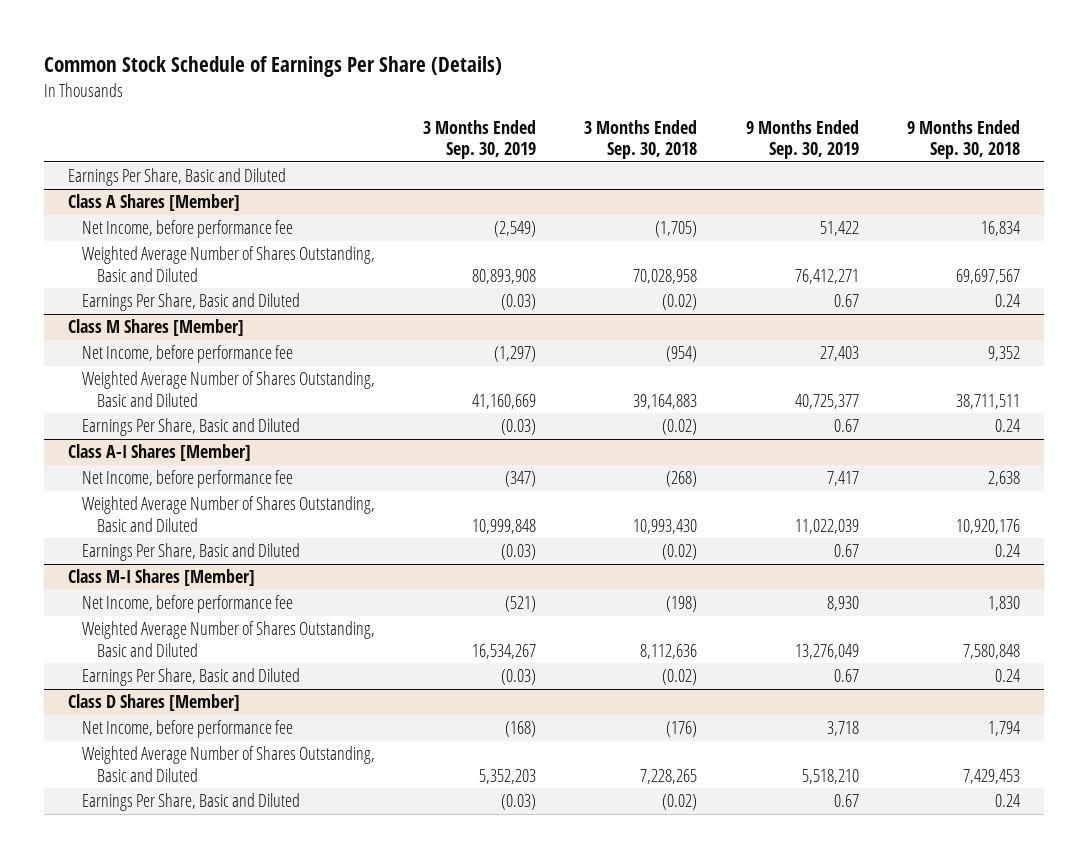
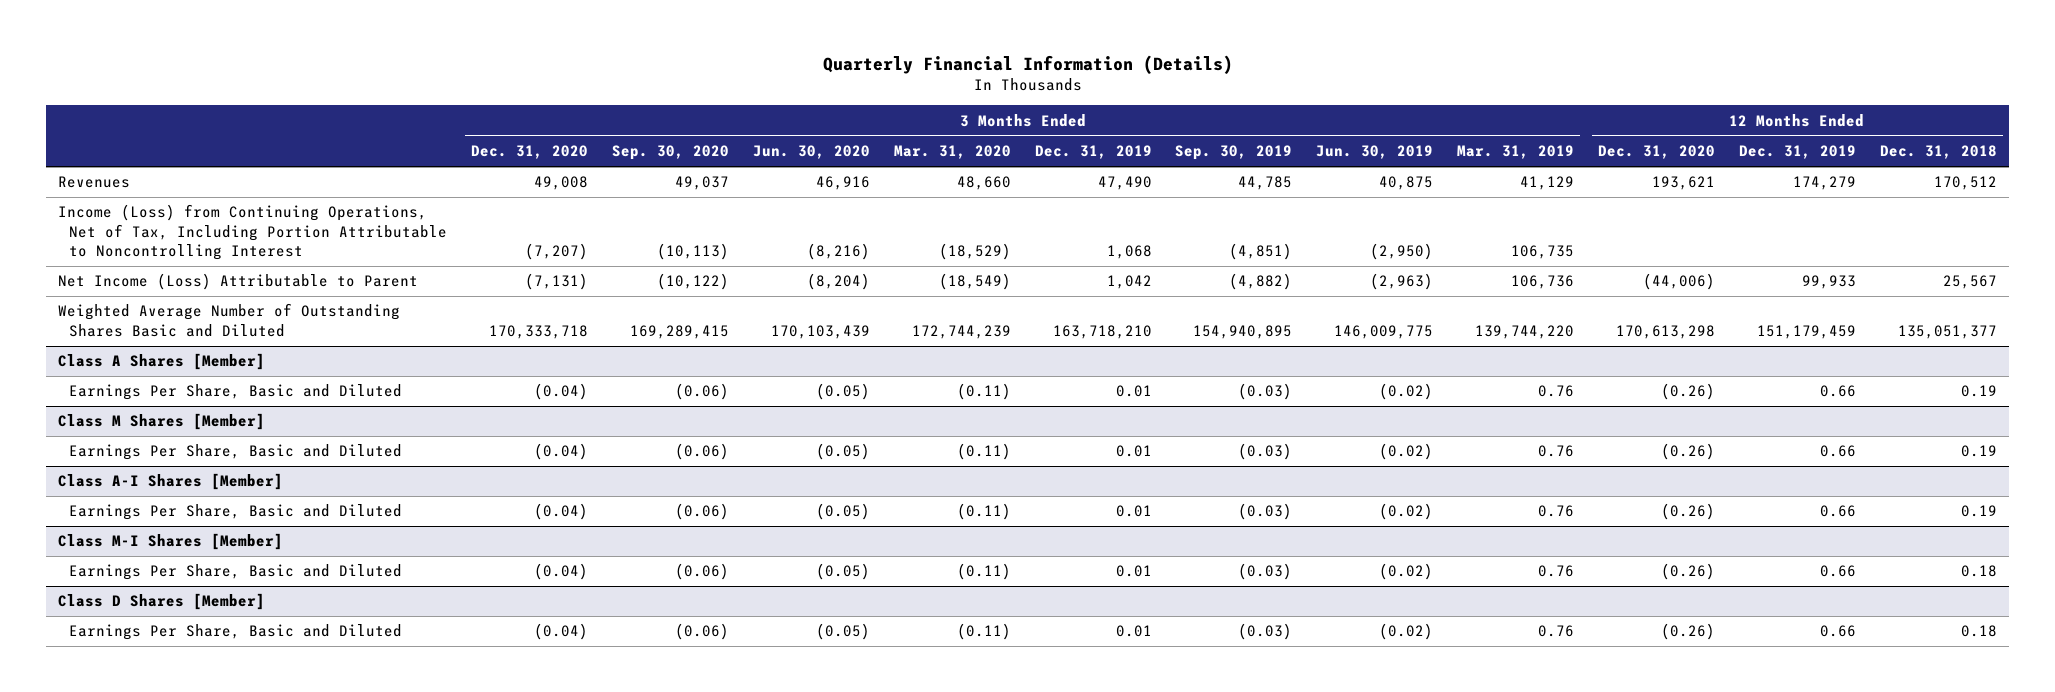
- Common Stock Schedule of Earnings Per Share (Details)
+ Quarterly Financial Information (Details)
- | 3 Months Ended Sep. 30, 2019 | 3 Months Ended Sep. 30, 2018 | 9 Months Ended Sep. 30, 2019 | 9 Months Ended Sep. 30, 2018
+ | 3 Months Ended Dec. 31, 2020 | 3 Months Ended Sep. 30, 2020 | 3 Months Ended Jun. 30, 2020 | 3 Months Ended Mar. 31, 2020 | 3 Months Ended Dec. 31, 2019 | 3 Months Ended Sep. 30, 2019 | 3 Months Ended Jun. 30, 2019 | 3 Months Ended Mar. 31, 2019 | 12 Months Ended Dec. 31, 2020 | 12 Months Ended Dec. 31, 2019 | 12 Months Ended Dec. 31, 2018
- Earnings Per Share, Basic and Diluted
+ Revenues | 49,008 | 49,037 | 46,916 | 48,660 | 47,490 | 44,785 | 40,875 | 41,129 | 193,621 | 174,279 | 170,512
+ Income (Loss) from Continuing Operations, Net of Tax, Including Portion Attributable to Noncontrolling Interest | (7,207) | (10,113) | (8,216) | (18,529) | 1,068 | (4,851) | (2,950) | 106,735 | | |
+ Net Income (Loss) Attributable to Parent | (7,131) | (10,122) | (8,204) | (18,549) | 1,042 | (4,882) | (2,963) | 106,736 | (44,006) | 99,933 | 25,567
+ Weighted Average Number of Outstanding Shares Basic and Diluted | 170,333,718 | 169,289,415 | 170,103,439 | 172,744,239 | 163,718,210 | 154,940,895 | 146,009,775 | 139,744,220 | 170,613,298 | 151,179,459 | 135,051,377
@ Class A Shares [Member]
- Net Income, before performance fee | (2,549) | (1,705) | 51,422 | 16,834
- Weighted Average Number of Shares Outstanding, Basic and Diluted | 80,893,908 | 70,028,958 | 76,412,271 | 69,697,567
@ Class M Shares [Member]
- Net Income, before performance fee | (1,297) | (954) | 27,403 | 9,352
- Weighted Average Number of Shares Outstanding, Basic and Diluted | 41,160,669 | 39,164,883 | 40,725,377 | 38,711,511
@ Class A-I Shares [Member]
- Net Income, before performance fee | (347) | (268) | 7,417 | 2,638
- Weighted Average Number of Shares Outstanding, Basic and Diluted | 10,999,848 | 10,993,430 | 11,022,039 | 10,920,176
@ Class M-I Shares [Member]
- Net Income, before performance fee | (521) | (198) | 8,930 | 1,830
- Weighted Average Number of Shares Outstanding, Basic and Diluted | 16,534,267 | 8,112,636 | 13,276,049 | 7,580,848
@ Class D Shares [Member]
- Net Income, before performance fee | (168) | (176) | 3,718 | 1,794
- Weighted Average Number of Shares Outstanding, Basic and Diluted | 5,352,203 | 7,228,265 | 5,518,210 | 7,429,453

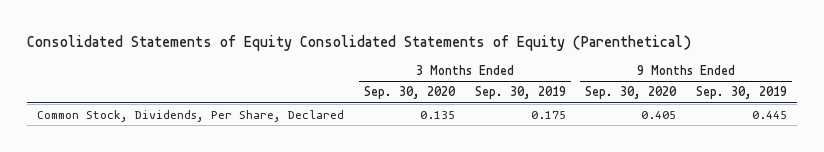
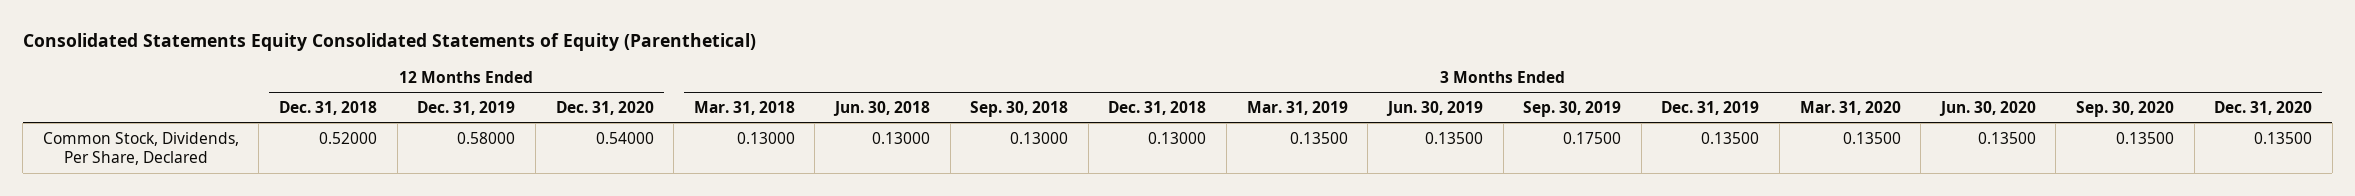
- Consolidated Statements of Equity Consolidated Statements of Equity (Parenthetical)
+ Consolidated Statements Equity Consolidated Statements of Equity (Parenthetical)
- | 3 Months Ended Sep. 30, 2020 | 3 Months Ended Sep. 30, 2019 | 9 Months Ended Sep. 30, 2020 | 9 Months Ended Sep. 30, 2019
+ | 12 Months Ended Dec. 31, 2018 | 12 Months Ended Dec. 31, 2019 | 12 Months Ended Dec. 31, 2020 | 3 Months Ended Mar. 31, 2018 | 3 Months Ended Jun. 30, 2018 | 3 Months Ended Sep. 30, 2018 | 3 Months Ended Dec. 31, 2018 | 3 Months Ended Mar. 31, 2019 | 3 Months Ended Jun. 30, 2019 | 3 Months Ended Sep. 30, 2019 | 3 Months Ended Dec. 31, 2019 | 3 Months Ended Mar. 31, 2020 | 3 Months Ended Jun. 30, 2020 | 3 Months Ended Sep. 30, 2020 | 3 Months Ended Dec. 31, 2020
- Common Stock, Dividends, Per Share, Declared | 0.135 | 0.175 | 0.405 | 0.445
+ Common Stock, Dividends, Per Share, Declared | 0.52000 | 0.58000 | 0.54000 | 0.13000 | 0.13000 | 0.13000 | 0.13000 | 0.13500 | 0.13500 | 0.17500 | 0.13500 | 0.13500 | 0.13500 | 0.13500 | 0.13500

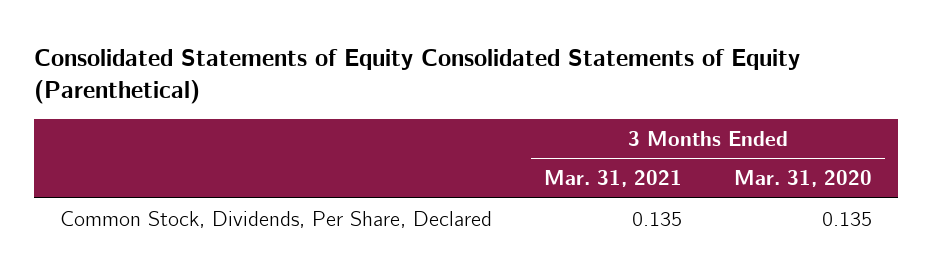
- Consolidated Statements Equity Consolidated Statements of Equity (Parenthetical)
+ Consolidated Statements of Equity Consolidated Statements of Equity (Parenthetical)
- | 12 Months Ended Dec. 31, 2018 | 12 Months Ended Dec. 31, 2019 | 12 Months Ended Dec. 31, 2020 | 3 Months Ended Mar. 31, 2018 | 3 Months Ended Jun. 30, 2018 | 3 Months Ended Sep. 30, 2018 | 3 Months Ended Dec. 31, 2018 | 3 Months Ended Mar. 31, 2019 | 3 Months Ended Jun. 30, 2019 | 3 Months Ended Sep. 30, 2019 | 3 Months Ended Dec. 31, 2019 | 3 Months Ended Mar. 31, 2020 | 3 Months Ended Jun. 30, 2020 | 3 Months Ended Sep. 30, 2020 | 3 Months Ended Dec. 31, 2020
+ | 3 Months Ended Mar. 31, 2021 | 3 Months Ended Mar. 31, 2020
- Common Stock, Dividends, Per Share, Declared | 0.52000 | 0.58000 | 0.54000 | 0.13000 | 0.13000 | 0.13000 | 0.13000 | 0.13500 | 0.13500 | 0.17500 | 0.13500 | 0.13500 | 0.13500 | 0.13500 | 0.13500
+ Common Stock, Dividends, Per Share, Declared | 0.135 | 0.135

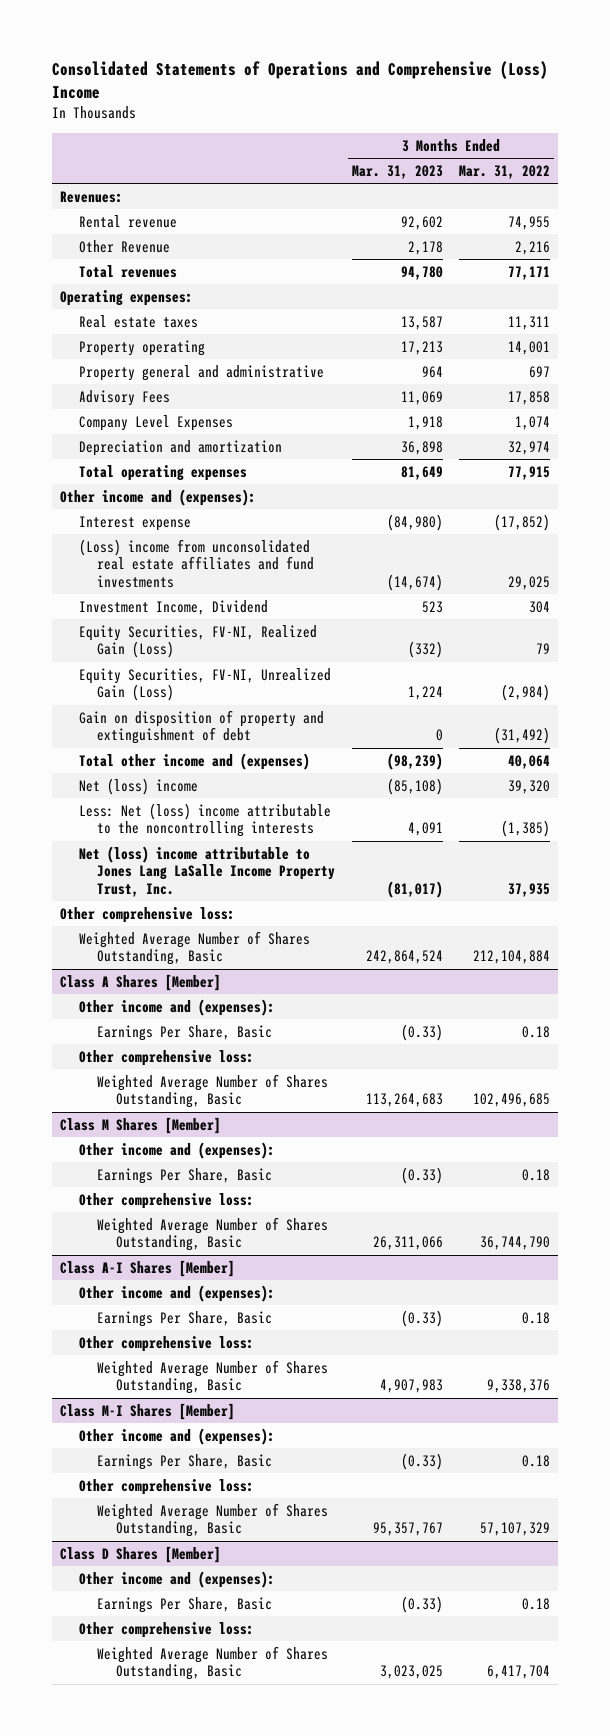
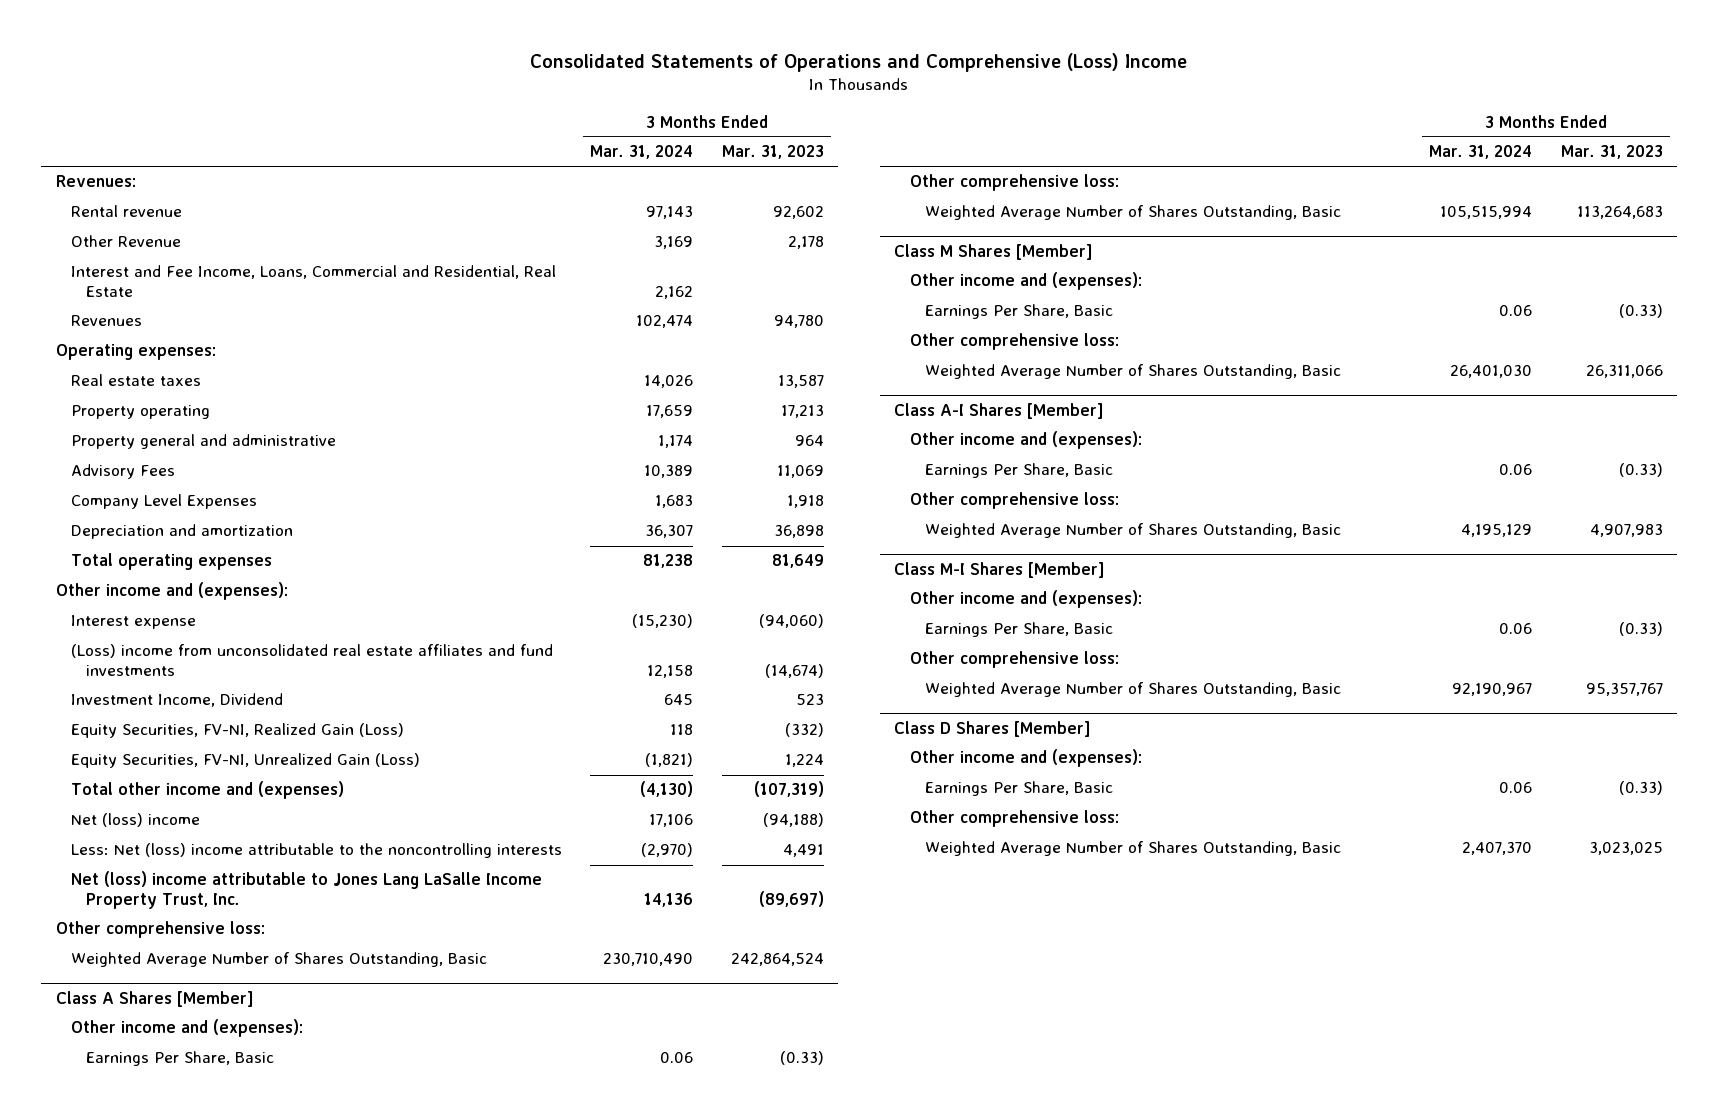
- | 3 Months Ended Mar. 31, 2023 | 3 Months Ended Mar. 31, 2022
+ | 3 Months Ended Mar. 31, 2024 | 3 Months Ended Mar. 31, 2023
- Total revenues | 94,780 | 77,171
+ Interest and Fee Income, Loans, Commercial and Residential, Real Estate | 2,162 |
+ Revenues | 102,474 | 94,780
- Interest expense | (84,980) | (17,852)
+ Interest expense | (15,230) | (94,060)
- Gain on disposition of property and extinguishment of debt | 0 | (31,492)
- Total other income and (expenses) | (98,239) | 40,064
- Net (loss) income | (85,108) | 39,320
- Less: Net (loss) income attributable to the noncontrolling interests | 4,091 | (1,385)
- Net (loss) income attributable to Jones Lang LaSalle Income Property Trust, Inc. | (81,017) | 37,935
+ Total other income and (expenses) | (4,130) | (107,319)
+ Net (loss) income | 17,106 | (94,188)
+ Less: Net (loss) income attributable to the noncontrolling interests | (2,970) | 4,491
+ Net (loss) income attributable to Jones Lang LaSalle Income Property Trust, Inc. | 14,136 | (89,697)

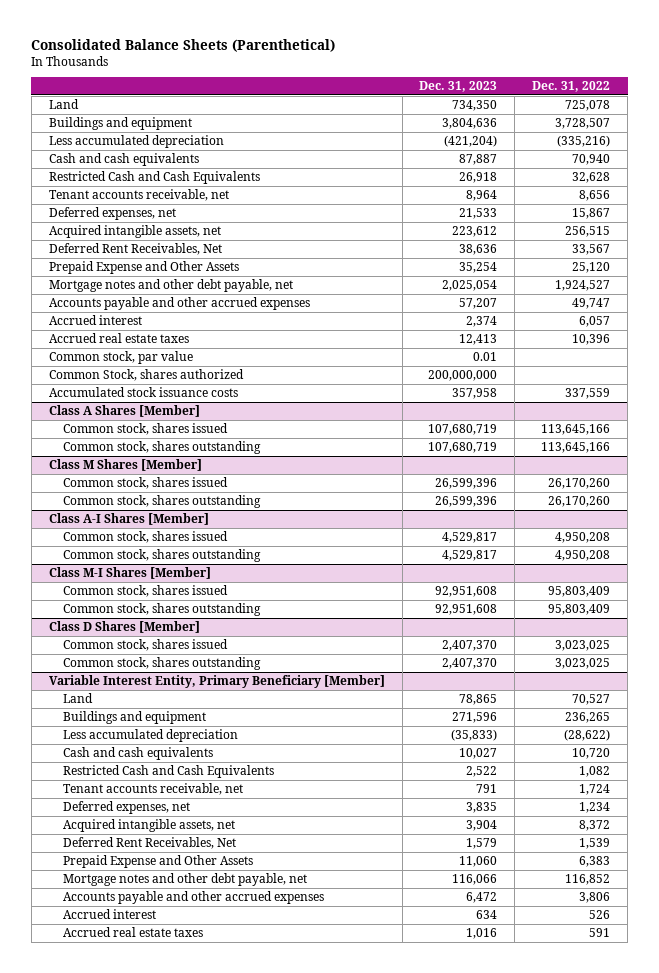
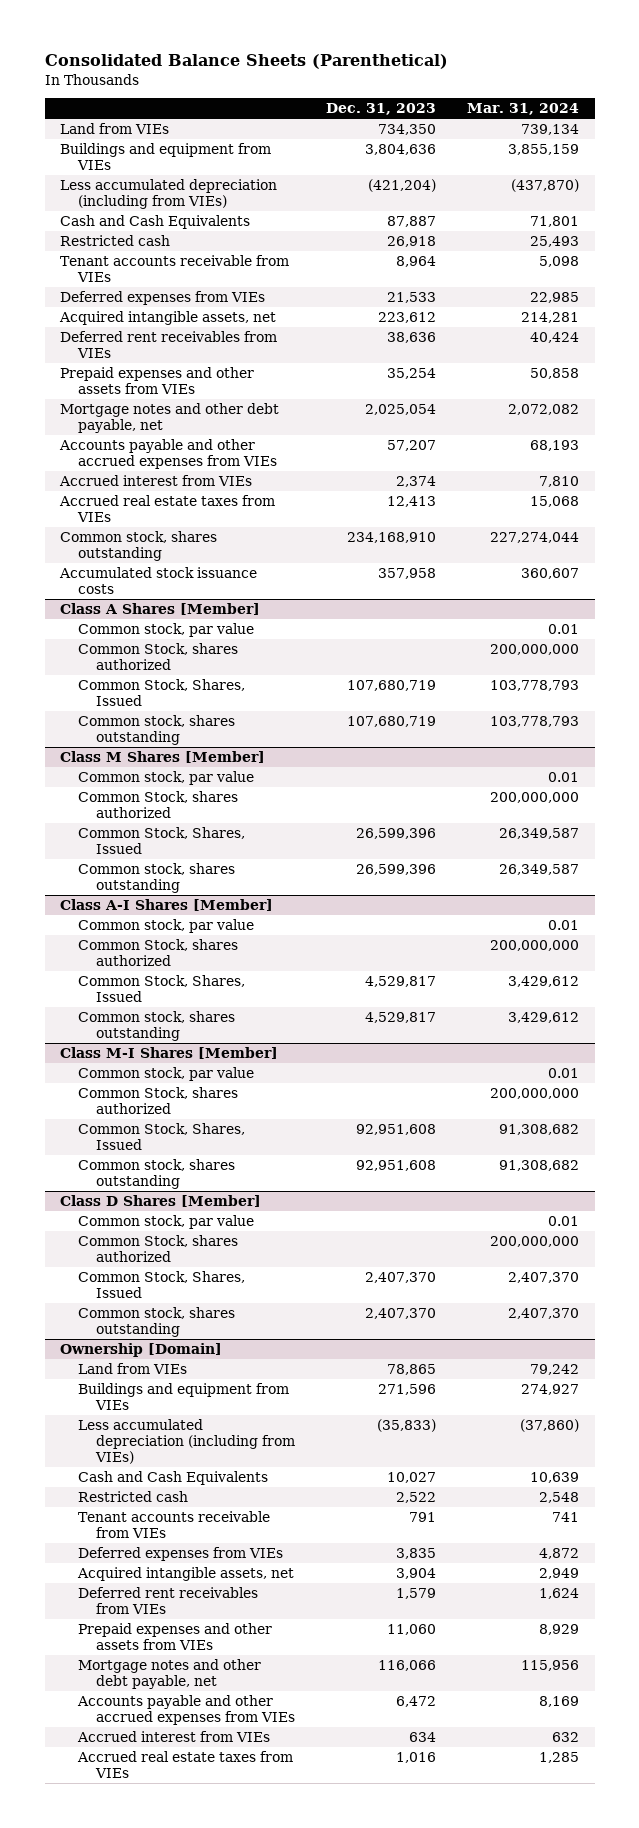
- | Dec. 31, 2023 | Dec. 31, 2022
+ | Dec. 31, 2023 | Mar. 31, 2024
- Land | 734,350 | 725,078
- Buildings and equipment | 3,804,636 | 3,728,507
- Less accumulated depreciation | (421,204) | (335,216)
- Cash and cash equivalents | 87,887 | 70,940
- Restricted Cash and Cash Equivalents | 26,918 | 32,628
- Tenant accounts receivable, net | 8,964 | 8,656
- Deferred expenses, net | 21,533 | 15,867
+ Land from VIEs | 734,350 | 739,134
+ Buildings and equipment from VIEs | 3,804,636 | 3,855,159
+ Less accumulated depreciation (including from VIEs) | (421,204) | (437,870)
+ Cash and Cash Equivalents | 87,887 | 71,801
+ Restricted cash | 26,918 | 25,493
+ Tenant accounts receivable from VIEs | 8,964 | 5,098
+ Deferred expenses from VIEs | 21,533 | 22,985
- Deferred Rent Receivables, Net | 38,636 | 33,567
- Prepaid Expense and Other Assets | 35,254 | 25,120
+ Deferred rent receivables from VIEs | 38,636 | 40,424
+ Prepaid expenses and other assets from VIEs | 35,254 | 50,858
- Accounts payable and other accrued expenses | 57,207 | 49,747
- Accrued interest | 2,374 | 6,057
- Accrued real estate taxes | 12,413 | 10,396
- Common stock, par value | 0.01 |
- Common Stock, shares authorized | 200,000,000 |
+ Accounts payable and other accrued expenses from VIEs | 57,207 | 68,193
+ Accrued interest from VIEs | 2,374 | 7,810
+ Accrued real estate taxes from VIEs | 12,413 | 15,068
+ Common stock, shares outstanding | 234,168,910 | 227,274,044
@ Class A Shares [Member]
- Common stock, shares issued | 107,680,719 | 113,645,166
+ Common stock, par value | | 0.01
+ Common Stock, shares authorized | | 200,000,000
+ Common Stock, Shares, Issued | 107,680,719 | 103,778,793
@ Class M Shares [Member]
- Common stock, shares issued | 26,599,396 | 26,170,260
+ Common stock, par value | | 0.01
+ Common Stock, shares authorized | | 200,000,000
+ Common Stock, Shares, Issued | 26,599,396 | 26,349,587
@ Class A-I Shares [Member]
- Common stock, shares issued | 4,529,817 | 4,950,208
+ Common stock, par value | | 0.01
+ Common Stock, shares authorized | | 200,000,000
+ Common Stock, Shares, Issued | 4,529,817 | 3,429,612
@ Class M-I Shares [Member]
- Common stock, shares issued | 92,951,608 | 95,803,409
+ Common stock, par value | | 0.01
+ Common Stock, shares authorized | | 200,000,000
+ Common Stock, Shares, Issued | 92,951,608 | 91,308,682
@ Class D Shares [Member]
- Common stock, shares issued | 2,407,370 | 3,023,025
+ Common stock, par value | | 0.01
+ Common Stock, shares authorized | | 200,000,000
+ Common Stock, Shares, Issued | 2,407,370 | 2,407,370
- Variable Interest Entity, Primary Beneficiary [Member]
- Land | 78,865 | 70,527
- Buildings and equipment | 271,596 | 236,265
- Less accumulated depreciation | (35,833) | (28,622)
- Cash and cash equivalents | 10,027 | 10,720
- Restricted Cash and Cash Equivalents | 2,522 | 1,082
- Tenant accounts receivable, net | 791 | 1,724
- Deferred expenses, net | 3,835 | 1,234
+ Ownership [Domain]
+ Land from VIEs | 78,865 | 79,242
+ Buildings and equipment from VIEs | 271,596 | 274,927
+ Less accumulated depreciation (including from VIEs) | (35,833) | (37,860)
+ Cash and Cash Equivalents | 10,027 | 10,639
+ Restricted cash | 2,522 | 2,548
+ Tenant accounts receivable from VIEs | 791 | 741
+ Deferred expenses from VIEs | 3,835 | 4,872
- Deferred Rent Receivables, Net | 1,579 | 1,539
- Prepaid Expense and Other Assets | 11,060 | 6,383
+ Deferred rent receivables from VIEs | 1,579 | 1,624
+ Prepaid expenses and other assets from VIEs | 11,060 | 8,929
- Accounts payable and other accrued expenses | 6,472 | 3,806
- Accrued interest | 634 | 526
- Accrued real estate taxes | 1,016 | 591
+ Accounts payable and other accrued expenses from VIEs | 6,472 | 8,169
+ Accrued interest from VIEs | 634 | 632
+ Accrued real estate taxes from VIEs | 1,016 | 1,285

